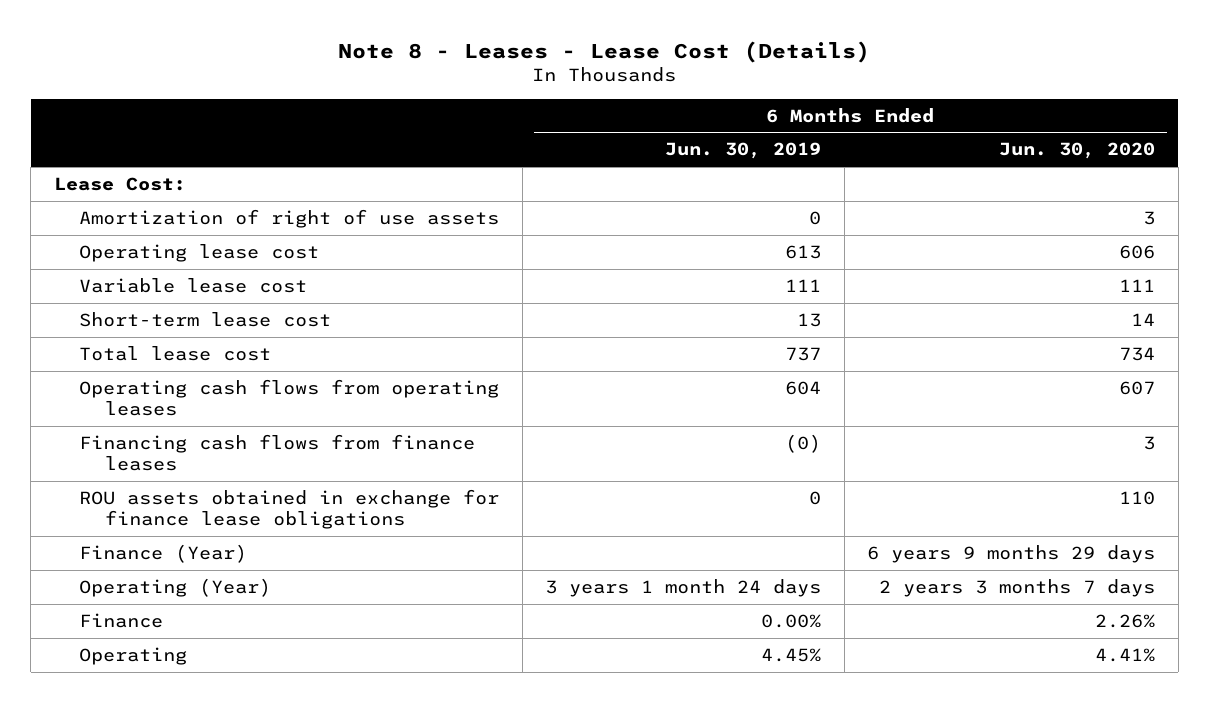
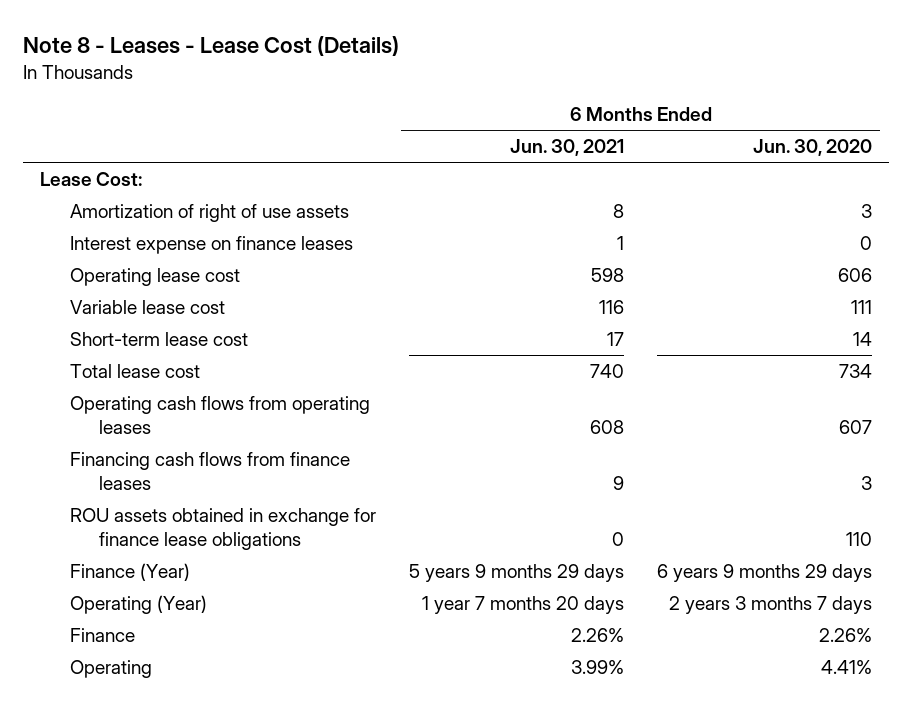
- | 6 Months Ended Jun. 30, 2019 | 6 Months Ended Jun. 30, 2020
+ | 6 Months Ended Jun. 30, 2021 | 6 Months Ended Jun. 30, 2020
+ Interest expense on finance leases | 1 | 0

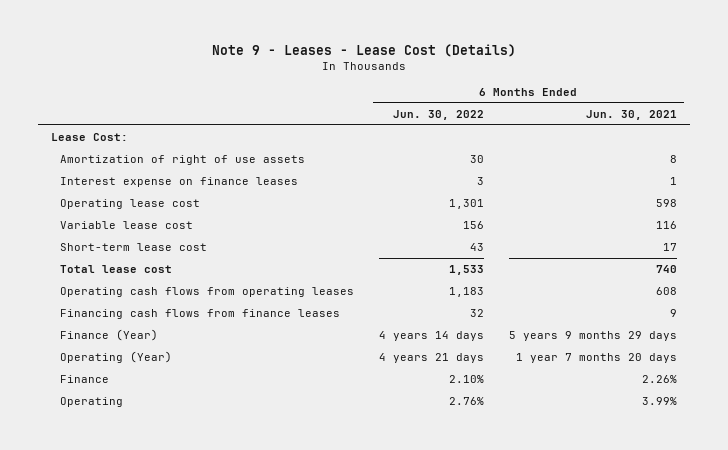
- Note 8 - Leases - Lease Cost (Details)
+ Note 9 - Leases - Lease Cost (Details)
- | 6 Months Ended Jun. 30, 2021 | 6 Months Ended Jun. 30, 2020
+ | 6 Months Ended Jun. 30, 2022 | 6 Months Ended Jun. 30, 2021
- ROU assets obtained in exchange for finance lease obligations | 0 | 110

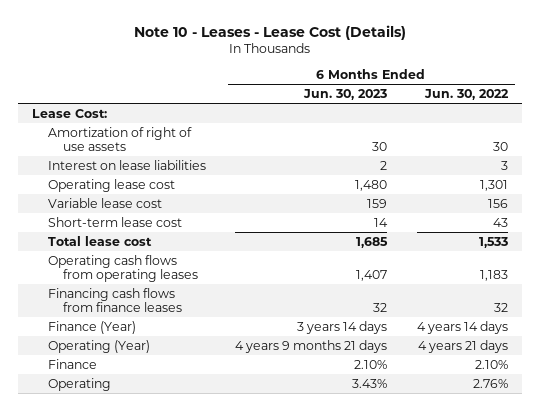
- Note 9 - Leases - Lease Cost (Details)
+ Note 10 - Leases - Lease Cost (Details)
- | 6 Months Ended Jun. 30, 2022 | 6 Months Ended Jun. 30, 2021
+ | 6 Months Ended Jun. 30, 2023 | 6 Months Ended Jun. 30, 2022
- Interest expense on finance leases | 3 | 1
+ Interest on lease liabilities | 2 | 3

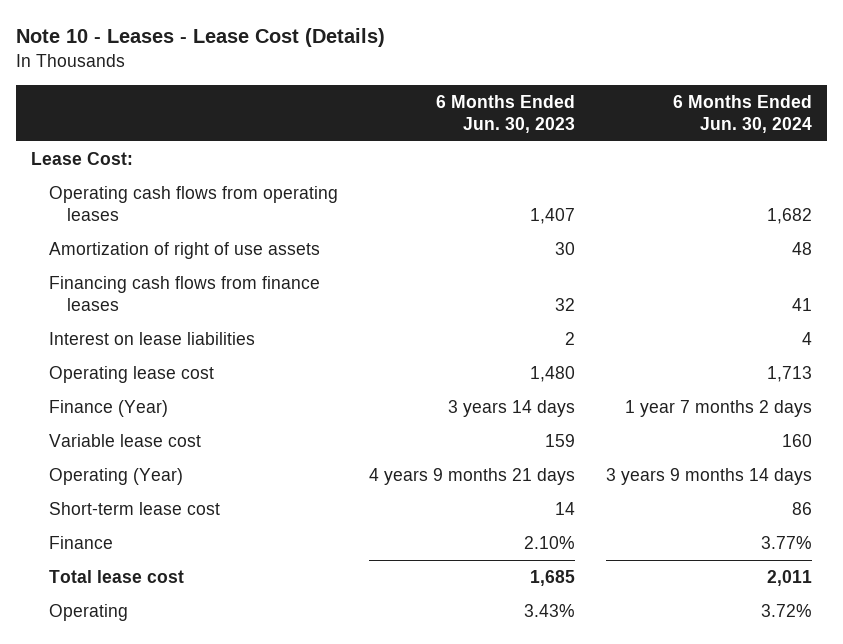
- | 6 Months Ended Jun. 30, 2023 | 6 Months Ended Jun. 30, 2022
+ | 6 Months Ended Jun. 30, 2023 | 6 Months Ended Jun. 30, 2024
moved up: Operating cash flows from operating leases | 1,407 | 1,682
moved up: Financing cash flows from finance leases | 32 | 41
moved down: Variable lease cost | 159 | 160
moved down: Short-term lease cost | 14 | 86
moved down: Total lease cost | 1,685 | 2,011

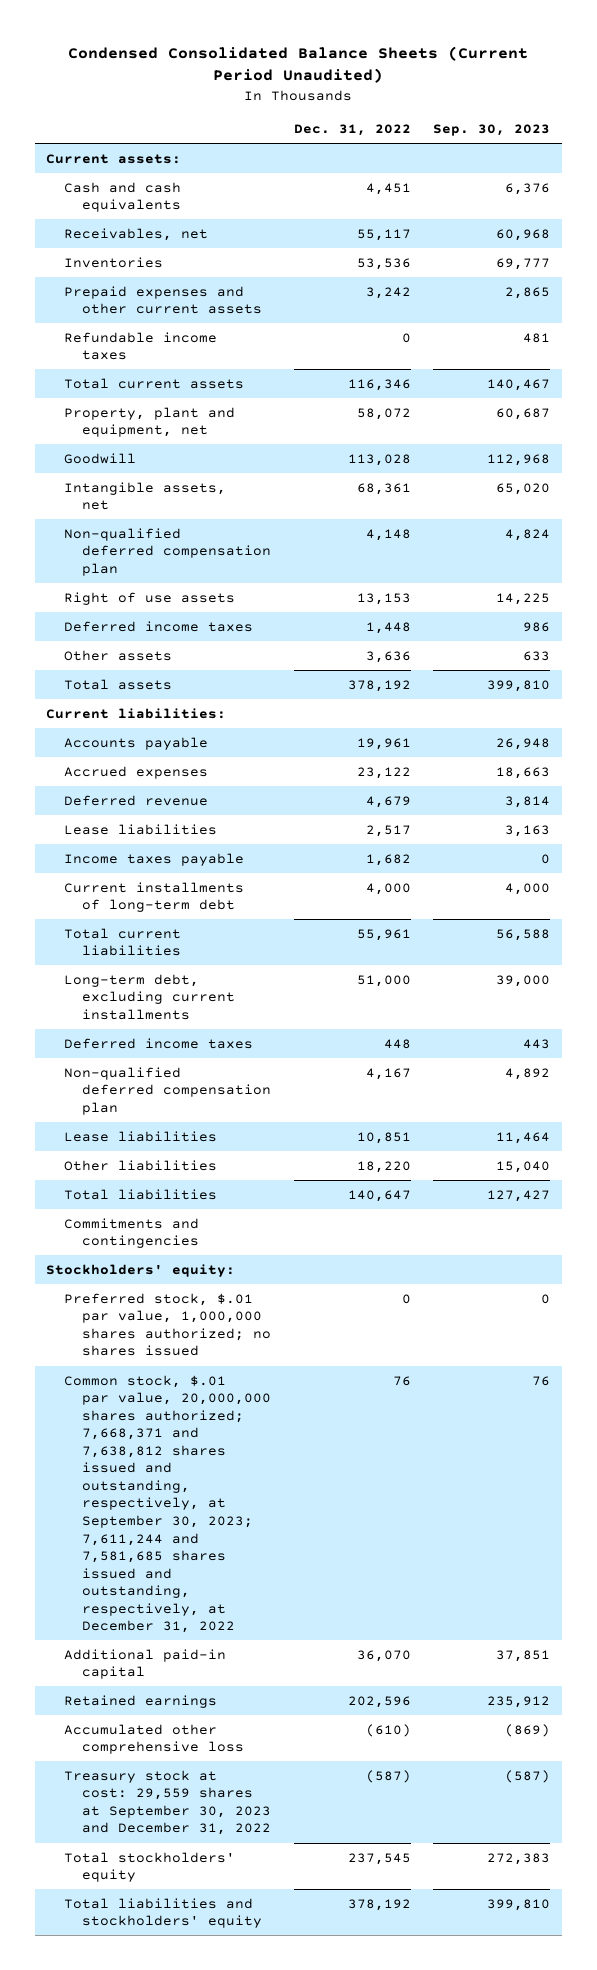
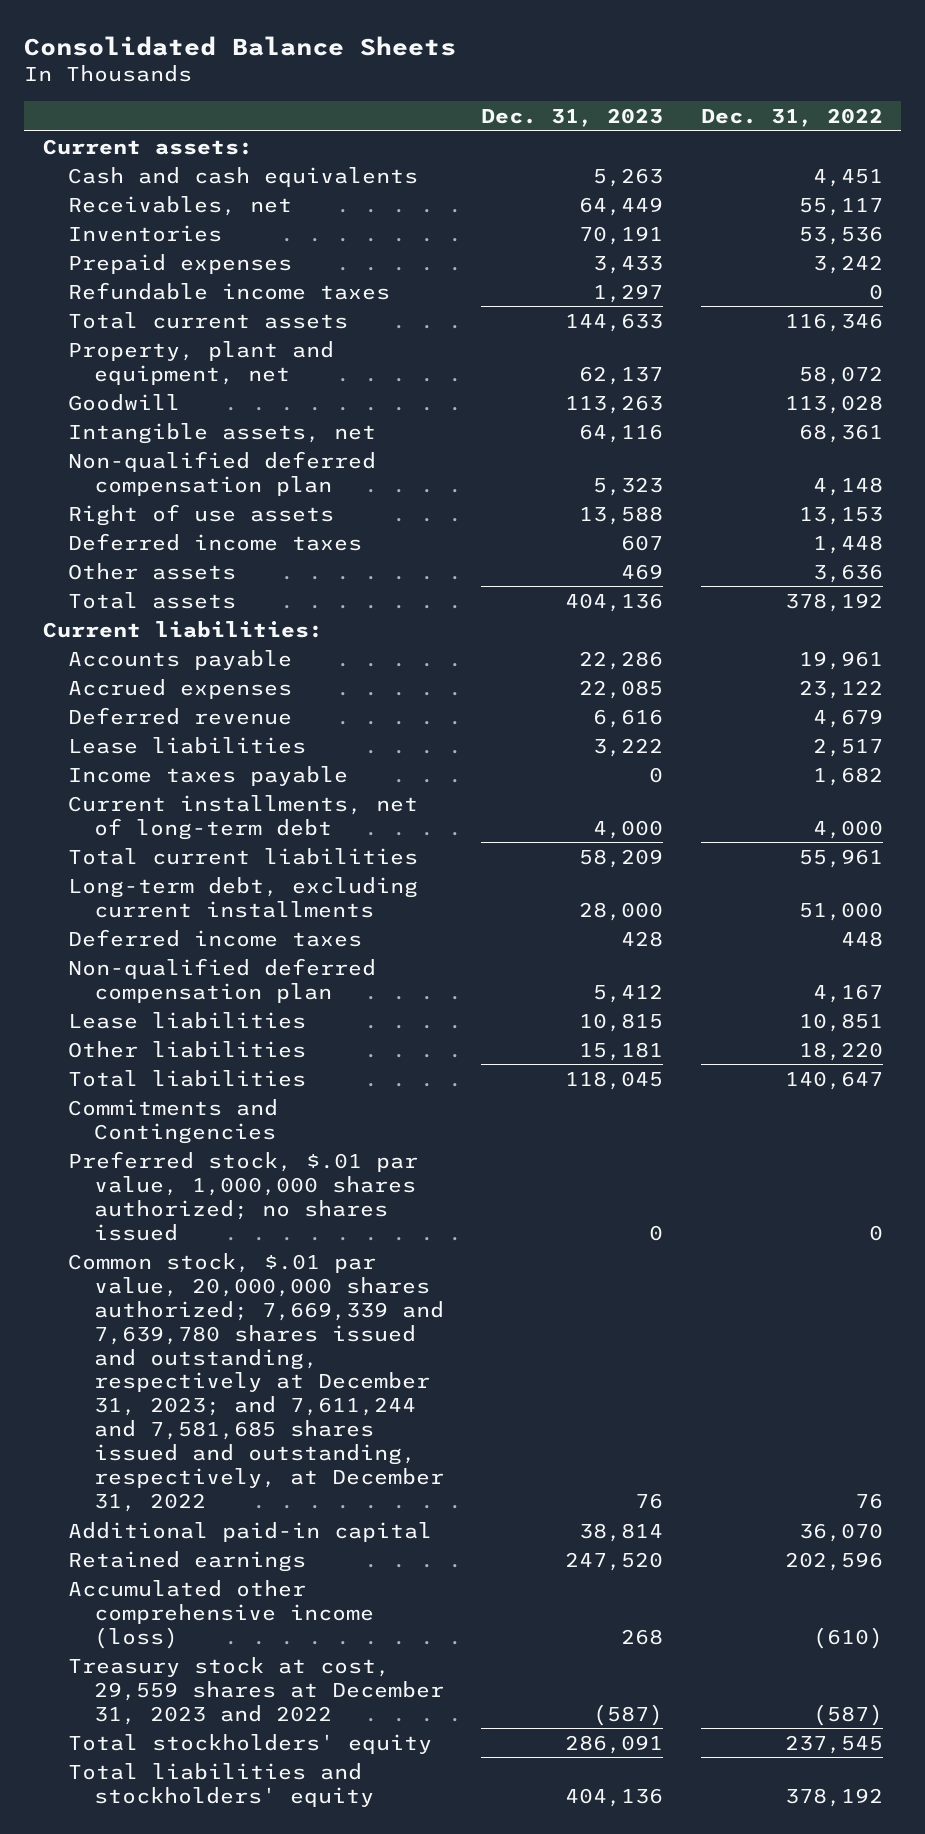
- Condensed Consolidated Balance Sheets (Current Period Unaudited)
+ Consolidated Balance Sheets
- | Dec. 31, 2022 | Sep. 30, 2023
+ | Dec. 31, 2023 | Dec. 31, 2022
- Prepaid expenses and other current assets | 3,242 | 2,865
+ Prepaid expenses | 3,433 | 3,242
- Current installments of long-term debt | 4,000 | 4,000
+ Current installments, net of long-term debt | 4,000 | 4,000
- Commitments and contingencies
- Stockholders' equity:
+ Commitments and Contingencies
- Common stock, $.01 par value, 20,000,000 shares authorized; 7,668,371 and 7,638,812 shares issued and outstanding, respectively, at September 30, 2023; 7,611,244 and 7,581,685 shares issued and outstanding, respectively, at December 31, 2022 | 76 | 76
+ Common stock, $.01 par value, 20,000,000 shares authorized; 7,669,339 and 7,639,780 shares issued and outstanding, respectively at December 31, 2023; and 7,611,244 and 7,581,685 shares issued and outstanding, respectively, at December 31, 2022 | 76 | 76
- Accumulated other comprehensive loss | (610) | (869)
- Treasury stock at cost: 29,559 shares at September 30, 2023 and December 31, 2022 | (587) | (587)
+ Accumulated other comprehensive income (loss) | 268 | (610)
+ Treasury stock at cost, 29,559 shares at December 31, 2023 and 2022 | (587) | (587)

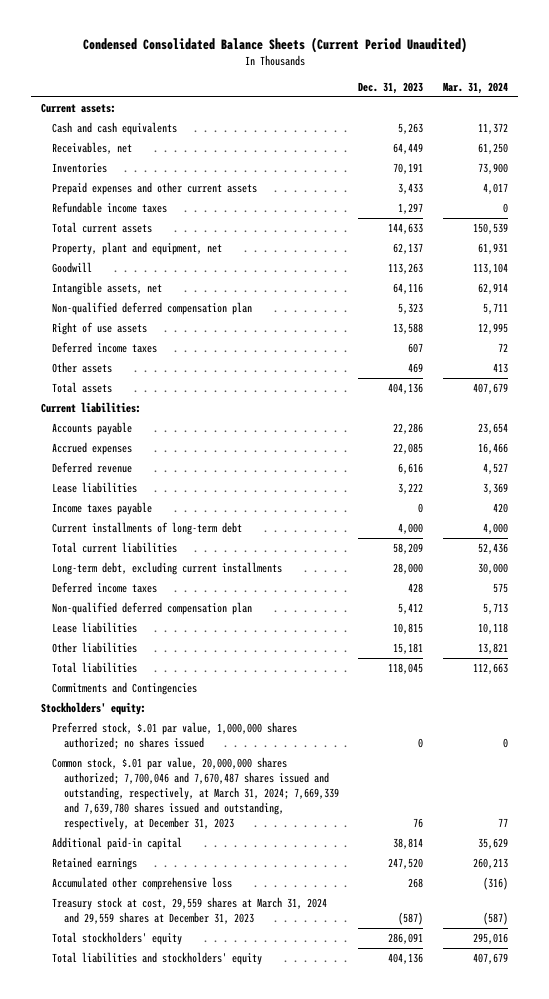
- Consolidated Balance Sheets
+ Condensed Consolidated Balance Sheets (Current Period Unaudited)
- | Dec. 31, 2023 | Dec. 31, 2022
+ | Dec. 31, 2023 | Mar. 31, 2024
- Prepaid expenses | 3,433 | 3,242
+ Prepaid expenses and other current assets | 3,433 | 4,017
- Current installments, net of long-term debt | 4,000 | 4,000
+ Current installments of long-term debt | 4,000 | 4,000
+ Stockholders' equity:
- Common stock, $.01 par value, 20,000,000 shares authorized; 7,669,339 and 7,639,780 shares issued and outstanding, respectively at December 31, 2023; and 7,611,244 and 7,581,685 shares issued and outstanding, respectively, at December 31, 2022 | 76 | 76
+ Common stock, $.01 par value, 20,000,000 shares authorized; 7,700,046 and 7,670,487 shares issued and outstanding, respectively, at March 31, 2024; 7,669,339 and 7,639,780 shares issued and outstanding, respectively, at December 31, 2023 | 76 | 77
- Accumulated other comprehensive income (loss) | 268 | (610)
- Treasury stock at cost, 29,559 shares at December 31, 2023 and 2022 | (587) | (587)
+ Accumulated other comprehensive loss | 268 | (316)
+ Treasury stock at cost, 29,559 shares at March 31, 2024 and 29,559 shares at December 31, 2023 | (587) | (587)

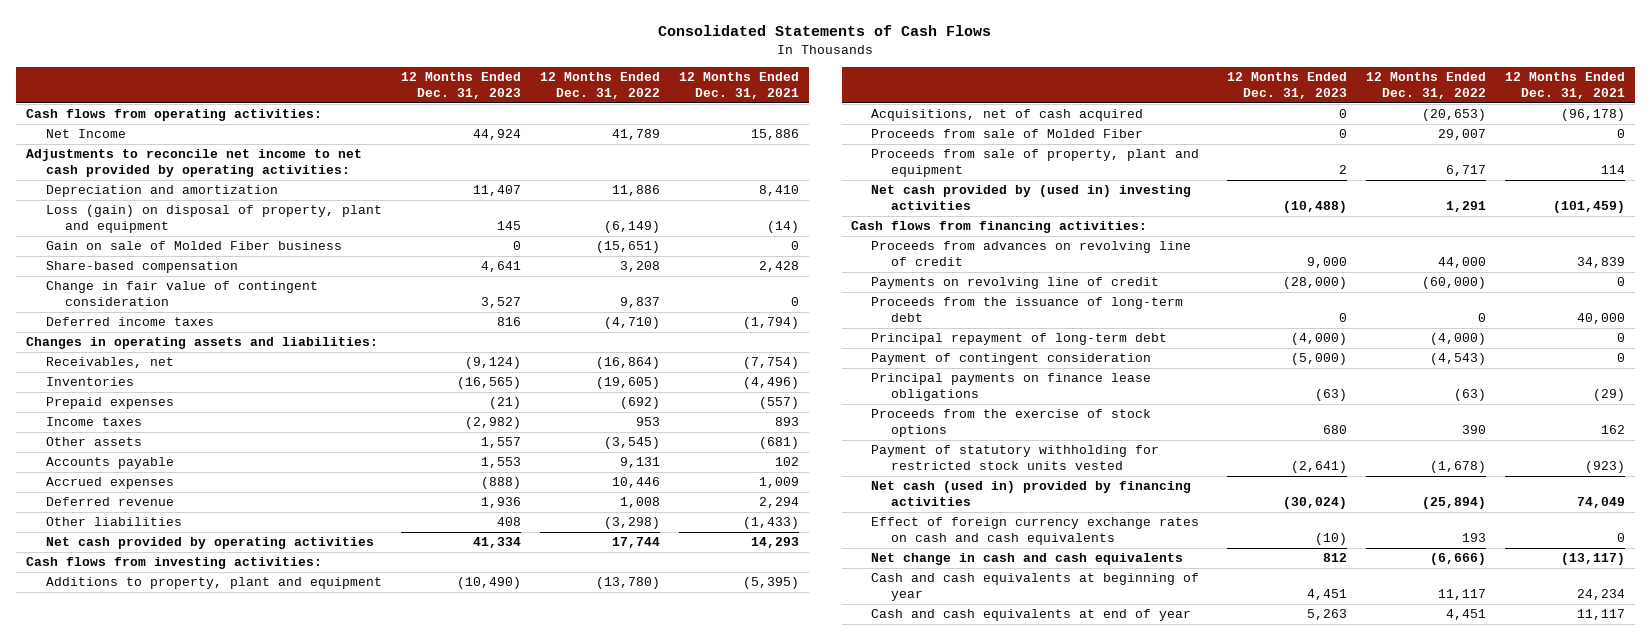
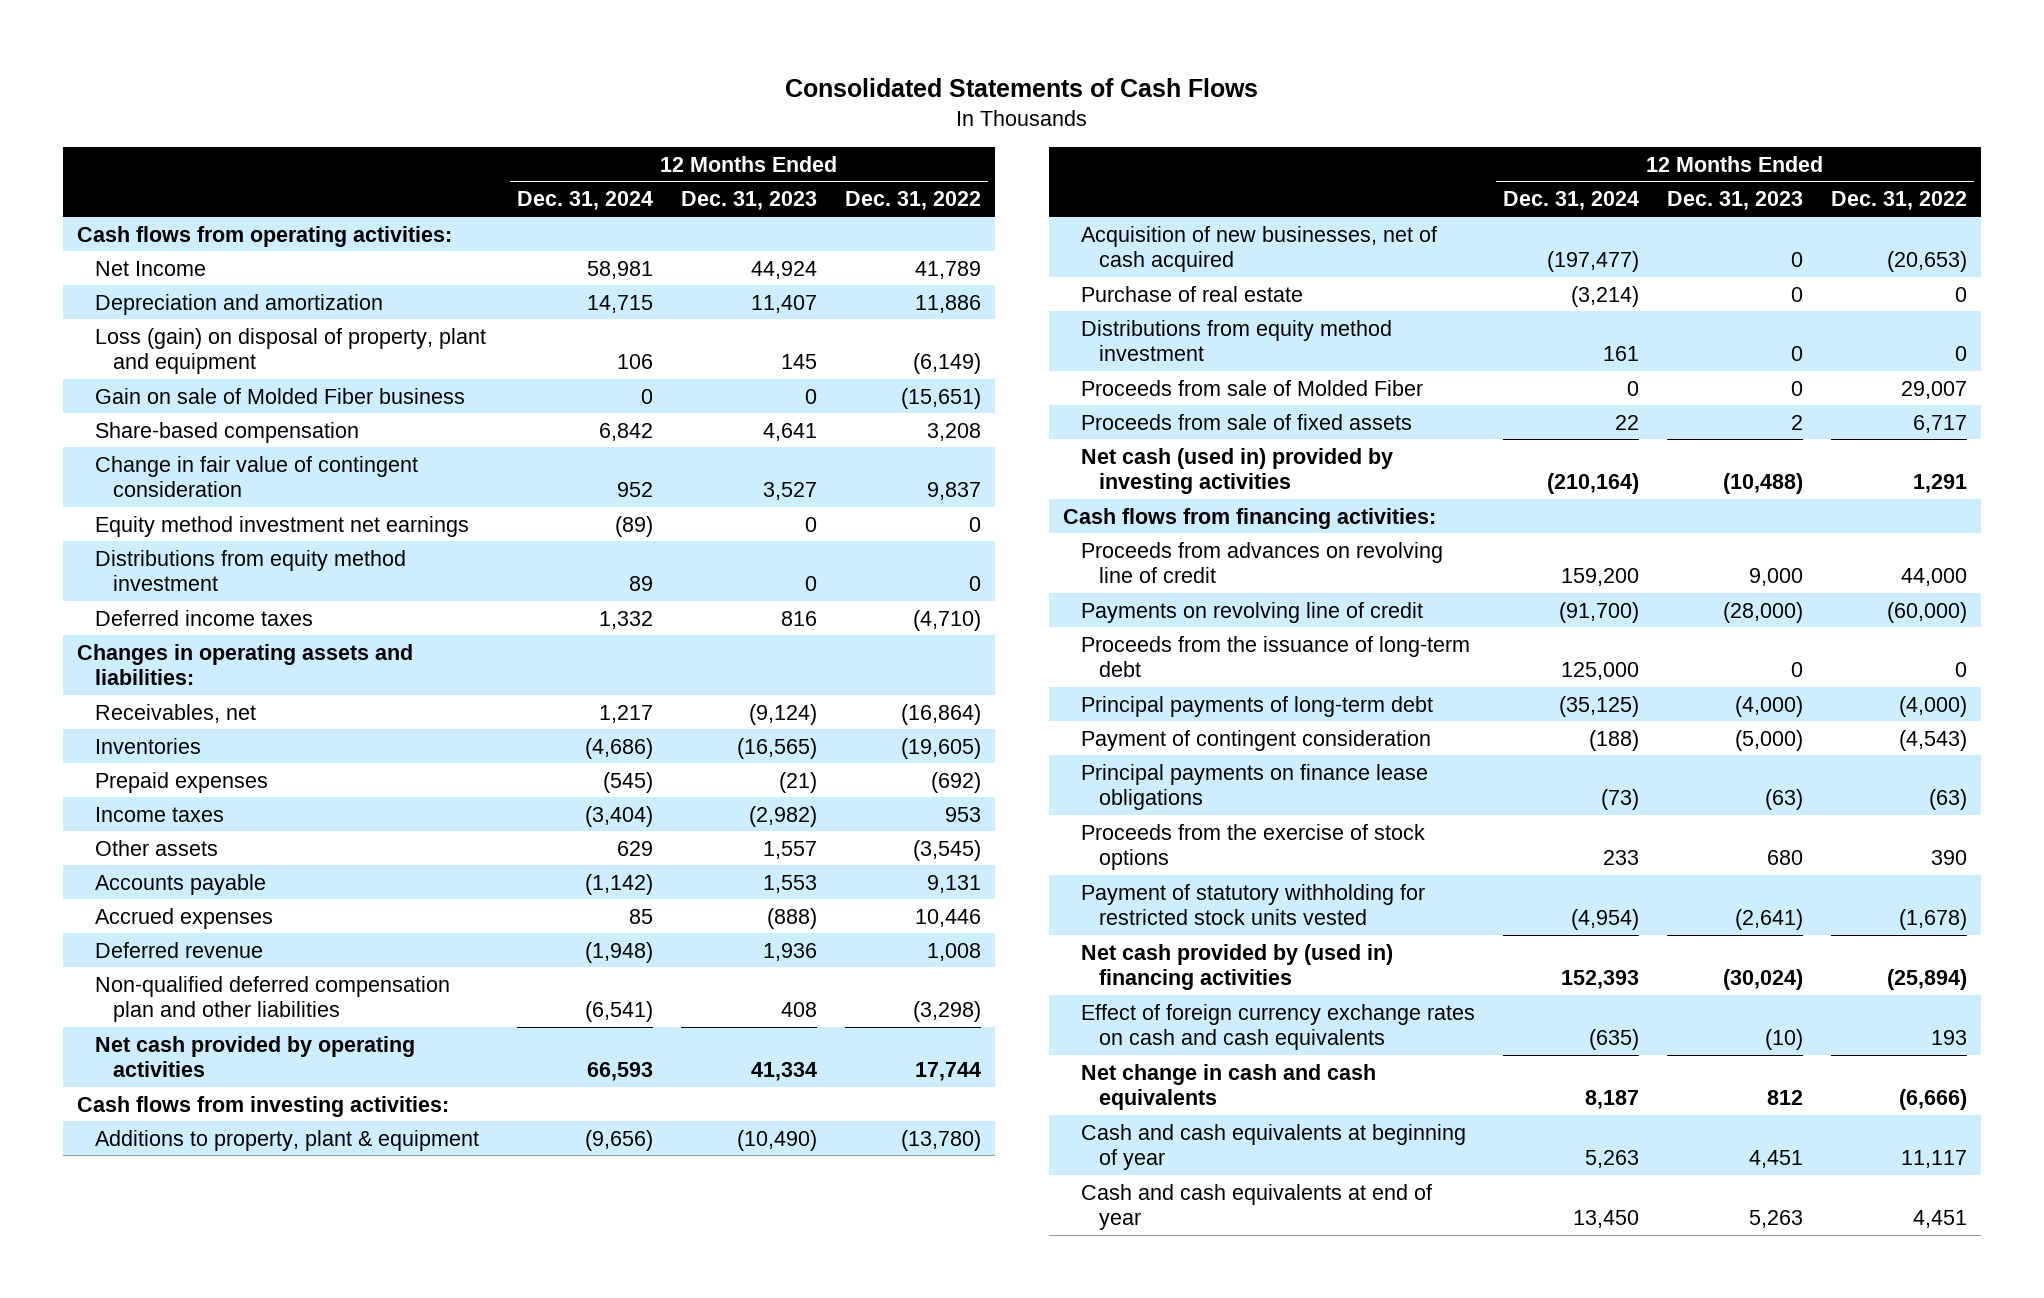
- | 12 Months Ended Dec. 31, 2023 | 12 Months Ended Dec. 31, 2022 | 12 Months Ended Dec. 31, 2021
+ | 12 Months Ended Dec. 31, 2024 | 12 Months Ended Dec. 31, 2023 | 12 Months Ended Dec. 31, 2022
- Adjustments to reconcile net income to net cash provided by operating activities:
+ Equity method investment net earnings | (89) | 0 | 0
+ Distributions from equity method investment | 89 | 0 | 0
- Other liabilities | 408 | (3,298) | (1,433)
+ Non-qualified deferred compensation plan and other liabilities | (6,541) | 408 | (3,298)
- Additions to property, plant and equipment | (10,490) | (13,780) | (5,395)
- Acquisitions, net of cash acquired | 0 | (20,653) | (96,178)
+ Additions to property, plant & equipment | (9,656) | (10,490) | (13,780)
+ Acquisition of new businesses, net of cash acquired | (197,477) | 0 | (20,653)
+ Purchase of real estate | (3,214) | 0 | 0
+ Distributions from equity method investment | 161 | 0 | 0
- Proceeds from sale of property, plant and equipment | 2 | 6,717 | 114
- Net cash provided by (used in) investing activities | (10,488) | 1,291 | (101,459)
+ Proceeds from sale of fixed assets | 22 | 2 | 6,717
+ Net cash (used in) provided by investing activities | (210,164) | (10,488) | 1,291
- Principal repayment of long-term debt | (4,000) | (4,000) | 0
+ Principal payments of long-term debt | (35,125) | (4,000) | (4,000)
- Net cash (used in) provided by financing activities | (30,024) | (25,894) | 74,049
+ Net cash provided by (used in) financing activities | 152,393 | (30,024) | (25,894)

